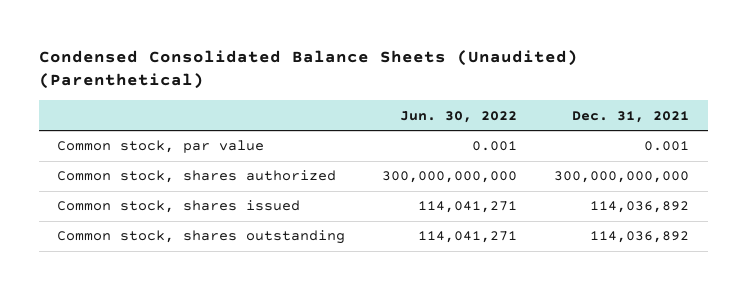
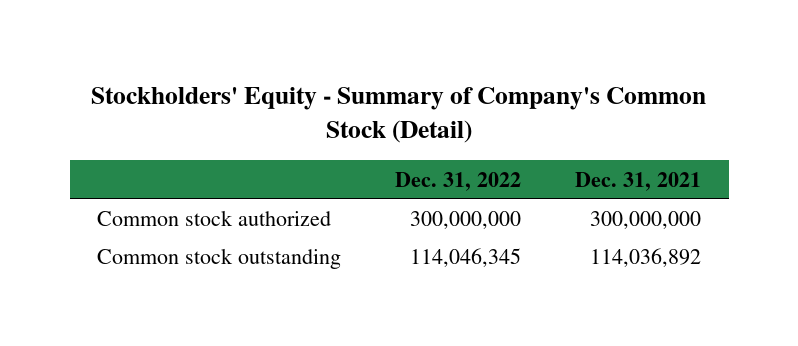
- Condensed Consolidated Balance Sheets (Unaudited) (Parenthetical)
+ Stockholders' Equity - Summary of Company's Common Stock (Detail)
- | Jun. 30, 2022 | Dec. 31, 2021
+ | Dec. 31, 2022 | Dec. 31, 2021
- Common stock, par value | 0.001 | 0.001
- Common stock, shares authorized | 300,000,000,000 | 300,000,000,000
- Common stock, shares issued | 114,041,271 | 114,036,892
- Common stock, shares outstanding | 114,041,271 | 114,036,892
+ Common stock authorized | 300,000,000 | 300,000,000
+ Common stock outstanding | 114,046,345 | 114,036,892

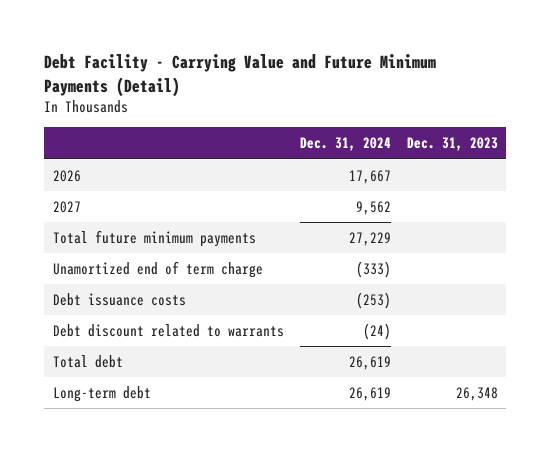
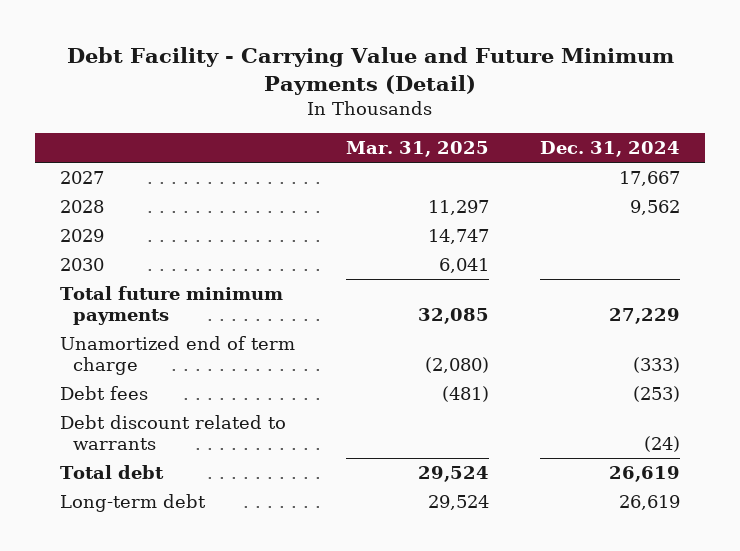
- | Dec. 31, 2024 | Dec. 31, 2023
+ | Mar. 31, 2025 | Dec. 31, 2024
- 2026 | 17,667 |
- 2027 | 9,562 |
+ 2027 | | 17,667
+ 2028 | 11,297 | 9,562
+ 2029 | 14,747 |
+ 2030 | 6,041 |
- Debt issuance costs | (253) |
+ Debt fees | (481) | (253)

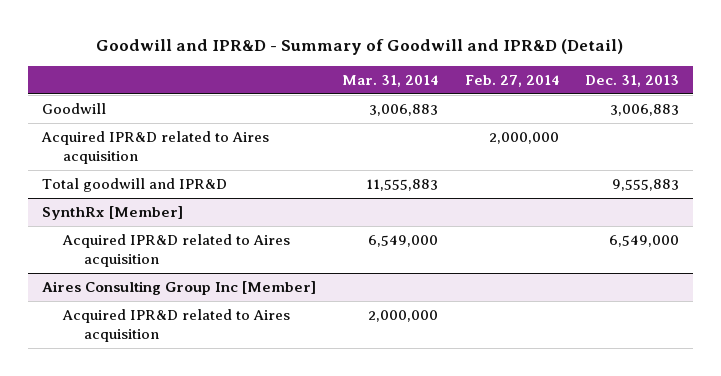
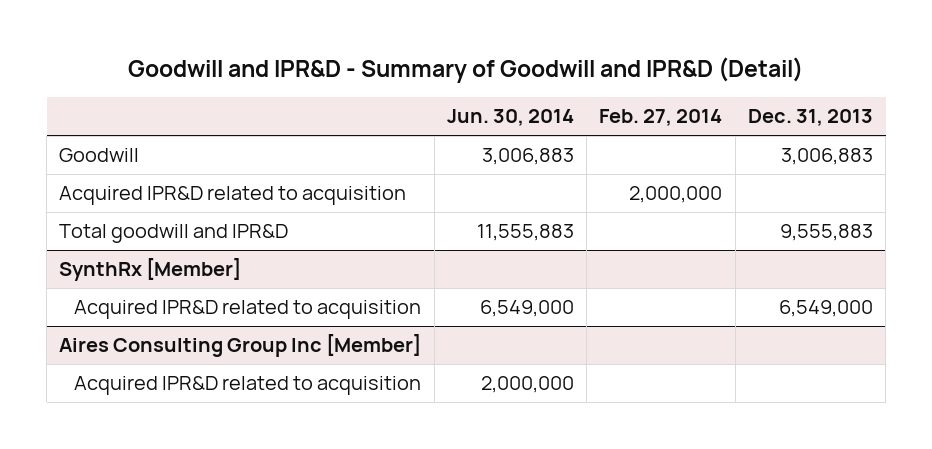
- | Mar. 31, 2014 | Feb. 27, 2014 | Dec. 31, 2013
+ | Jun. 30, 2014 | Feb. 27, 2014 | Dec. 31, 2013
- Acquired IPR&D related to Aires acquisition | | 2,000,000 |
+ Acquired IPR&D related to acquisition | | 2,000,000 |
@ SynthRx [Member]
- Acquired IPR&D related to Aires acquisition | 6,549,000 | | 6,549,000
+ Acquired IPR&D related to acquisition | 6,549,000 | | 6,549,000
@ Aires Consulting Group Inc [Member]
- Acquired IPR&D related to Aires acquisition | 2,000,000 | |
+ Acquired IPR&D related to acquisition | 2,000,000 | |

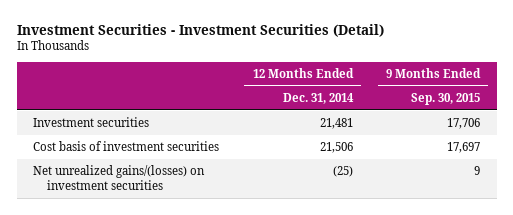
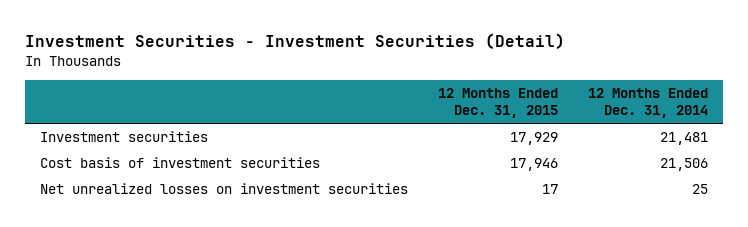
- | 12 Months Ended Dec. 31, 2014 | 9 Months Ended Sep. 30, 2015
+ | 12 Months Ended Dec. 31, 2015 | 12 Months Ended Dec. 31, 2014
- Net unrealized gains/(losses) on investment securities | (25) | 9
+ Net unrealized losses on investment securities | 17 | 25

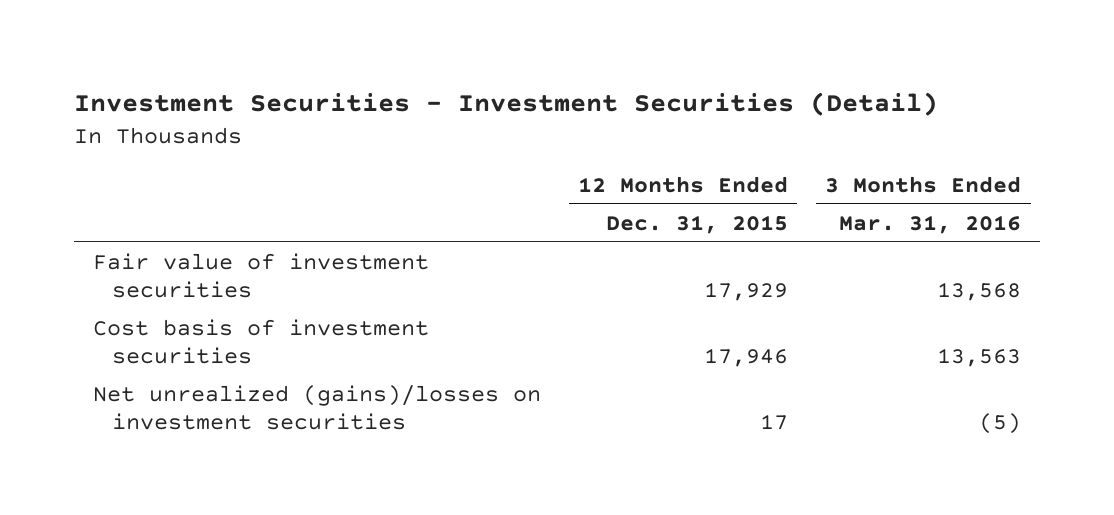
- | 12 Months Ended Dec. 31, 2015 | 12 Months Ended Dec. 31, 2014
+ | 12 Months Ended Dec. 31, 2015 | 3 Months Ended Mar. 31, 2016
- Investment securities | 17,929 | 21,481
+ Fair value of investment securities | 17,929 | 13,568
- Net unrealized losses on investment securities | 17 | 25
+ Net unrealized (gains)/losses on investment securities | 17 | (5)

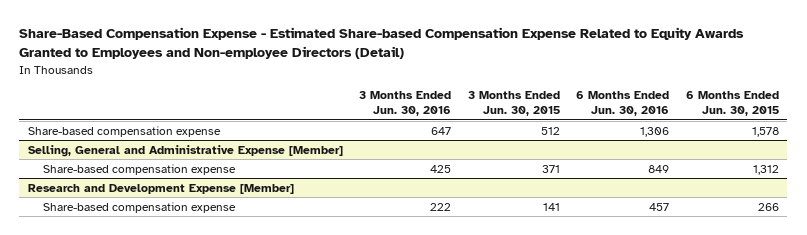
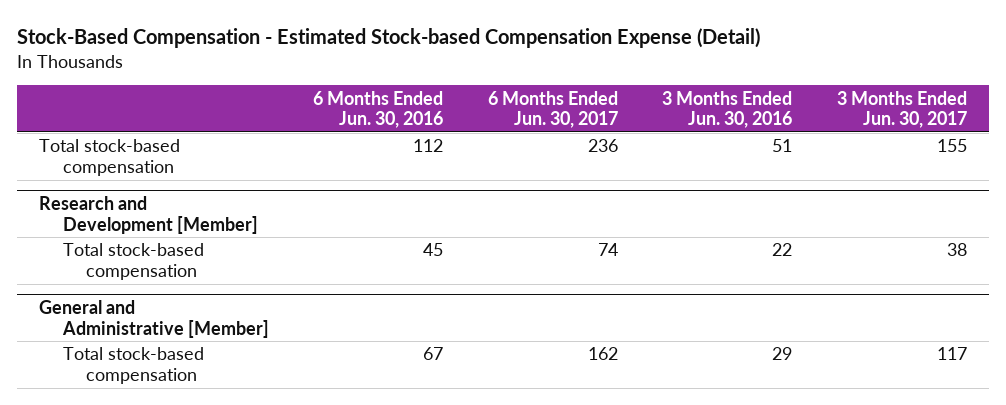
- Share-Based Compensation Expense - Estimated Share-based Compensation Expense Related to Equity Awards Granted to Employees and Non-employee Directors (Detail)
+ Stock-Based Compensation - Estimated Stock-based Compensation Expense (Detail)
- | 3 Months Ended Jun. 30, 2016 | 3 Months Ended Jun. 30, 2015 | 6 Months Ended Jun. 30, 2016 | 6 Months Ended Jun. 30, 2015
+ | 6 Months Ended Jun. 30, 2016 | 6 Months Ended Jun. 30, 2017 | 3 Months Ended Jun. 30, 2016 | 3 Months Ended Jun. 30, 2017
- Share-based compensation expense | 647 | 512 | 1,306 | 1,578
- Selling, General and Administrative Expense [Member]
- Share-based compensation expense | 425 | 371 | 849 | 1,312
- Research and Development Expense [Member]
- Share-based compensation expense | 222 | 141 | 457 | 266
+ Total stock-based compensation | 112 | 236 | 51 | 155
+ Research and Development [Member]
+ Total stock-based compensation | 45 | 74 | 22 | 38
+ General and Administrative [Member]
+ Total stock-based compensation | 67 | 162 | 29 | 117

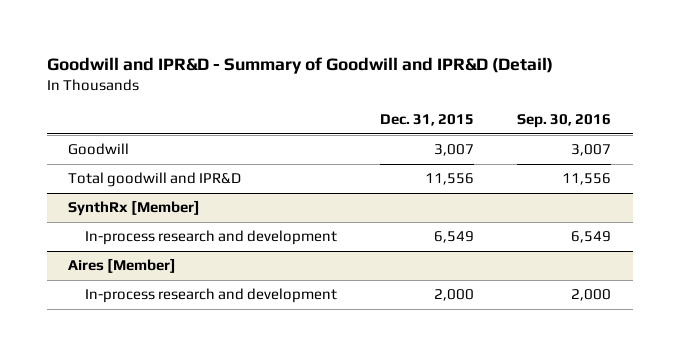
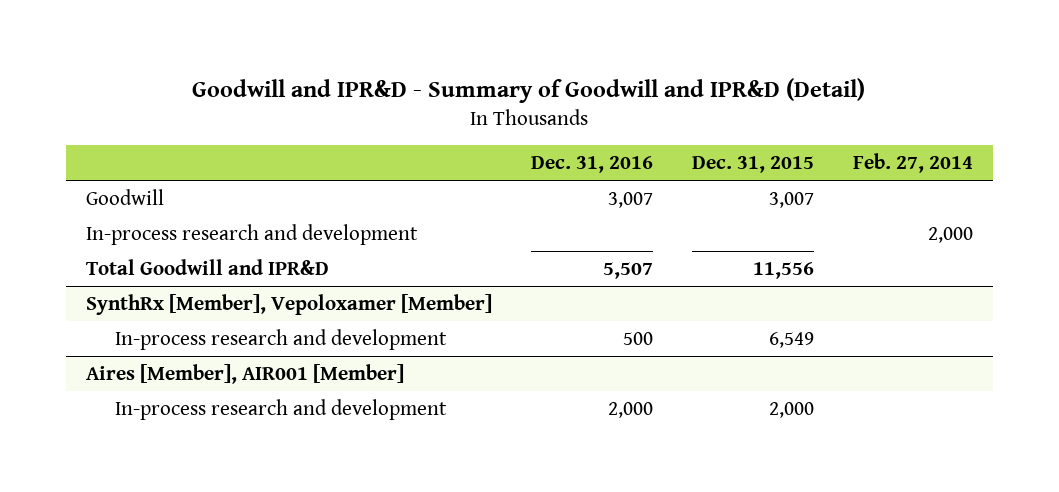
- | Dec. 31, 2015 | Sep. 30, 2016
+ | Dec. 31, 2016 | Dec. 31, 2015 | Feb. 27, 2014
- Total goodwill and IPR&D | 11,556 | 11,556
- SynthRx [Member]
+ In-process research and development | | | 2,000
+ Total Goodwill and IPR&D | 5,507 | 11,556 |
+ SynthRx [Member], Vepoloxamer [Member]
- Aires [Member]
+ Aires [Member], AIR001 [Member]

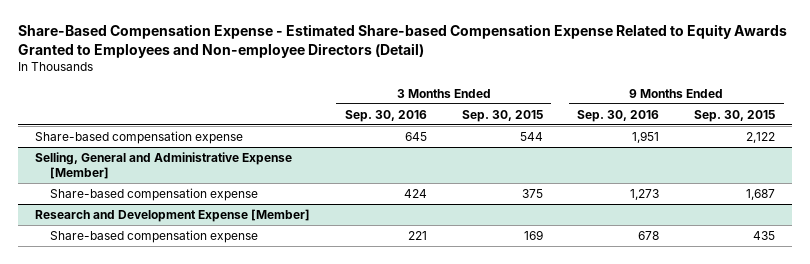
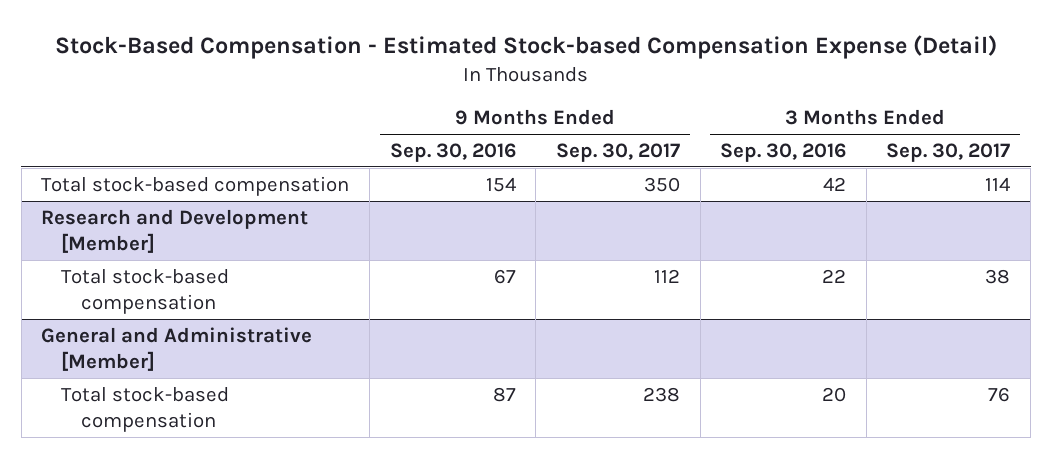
- Share-Based Compensation Expense - Estimated Share-based Compensation Expense Related to Equity Awards Granted to Employees and Non-employee Directors (Detail)
+ Stock-Based Compensation - Estimated Stock-based Compensation Expense (Detail)
- | 3 Months Ended Sep. 30, 2016 | 3 Months Ended Sep. 30, 2015 | 9 Months Ended Sep. 30, 2016 | 9 Months Ended Sep. 30, 2015
+ | 9 Months Ended Sep. 30, 2016 | 9 Months Ended Sep. 30, 2017 | 3 Months Ended Sep. 30, 2016 | 3 Months Ended Sep. 30, 2017
- Share-based compensation expense | 645 | 544 | 1,951 | 2,122
- Selling, General and Administrative Expense [Member]
- Share-based compensation expense | 424 | 375 | 1,273 | 1,687
- Research and Development Expense [Member]
- Share-based compensation expense | 221 | 169 | 678 | 435
+ Total stock-based compensation | 154 | 350 | 42 | 114
+ Research and Development [Member]
+ Total stock-based compensation | 67 | 112 | 22 | 38
+ General and Administrative [Member]
+ Total stock-based compensation | 87 | 238 | 20 | 76

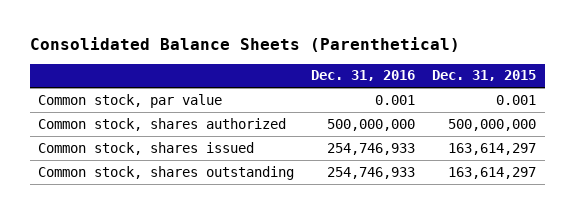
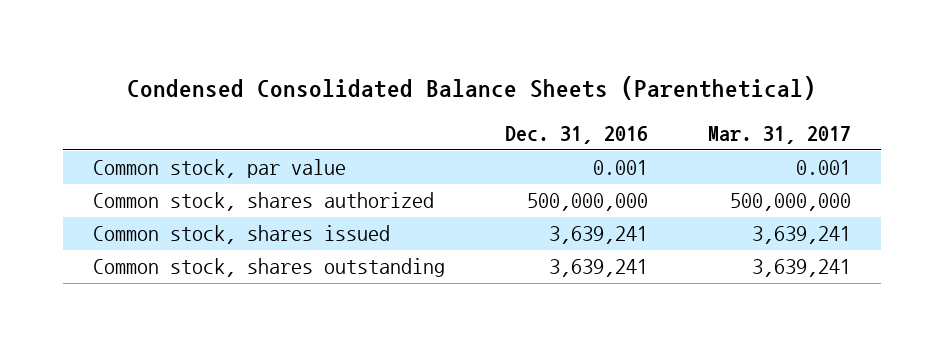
- Consolidated Balance Sheets (Parenthetical)
+ Condensed Consolidated Balance Sheets (Parenthetical)
- | Dec. 31, 2016 | Dec. 31, 2015
+ | Dec. 31, 2016 | Mar. 31, 2017
- Common stock, shares issued | 254,746,933 | 163,614,297
- Common stock, shares outstanding | 254,746,933 | 163,614,297
+ Common stock, shares issued | 3,639,241 | 3,639,241
+ Common stock, shares outstanding | 3,639,241 | 3,639,241

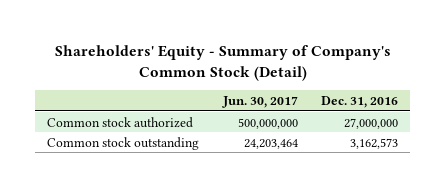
- Condensed Consolidated Balance Sheets (Parenthetical)
+ Shareholders' Equity - Summary of Company's Common Stock (Detail)
- | Dec. 31, 2016 | Mar. 31, 2017
+ | Jun. 30, 2017 | Dec. 31, 2016
- Common stock, par value | 0.001 | 0.001
- Common stock, shares authorized | 500,000,000 | 500,000,000
- Common stock, shares issued | 3,639,241 | 3,639,241
- Common stock, shares outstanding | 3,639,241 | 3,639,241
+ Common stock authorized | 500,000,000 | 27,000,000
+ Common stock outstanding | 24,203,464 | 3,162,573

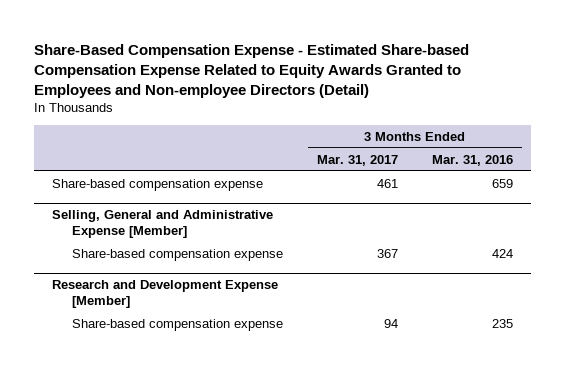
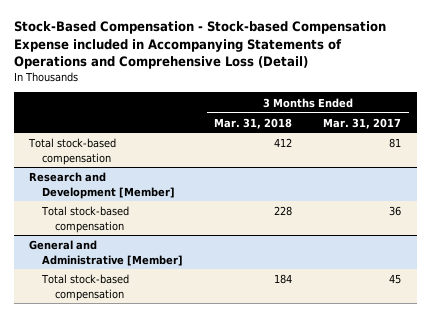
- Share-Based Compensation Expense - Estimated Share-based Compensation Expense Related to Equity Awards Granted to Employees and Non-employee Directors (Detail)
+ Stock-Based Compensation - Stock-based Compensation Expense included in Accompanying Statements of Operations and Comprehensive Loss (Detail)
- | 3 Months Ended Mar. 31, 2017 | 3 Months Ended Mar. 31, 2016
+ | 3 Months Ended Mar. 31, 2018 | 3 Months Ended Mar. 31, 2017
- Share-based compensation expense | 461 | 659
- Selling, General and Administrative Expense [Member]
- Share-based compensation expense | 367 | 424
- Research and Development Expense [Member]
- Share-based compensation expense | 94 | 235
+ Total stock-based compensation | 412 | 81
+ Research and Development [Member]
+ Total stock-based compensation | 228 | 36
+ General and Administrative [Member]
+ Total stock-based compensation | 184 | 45

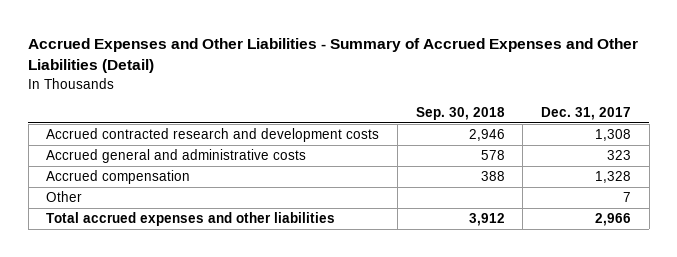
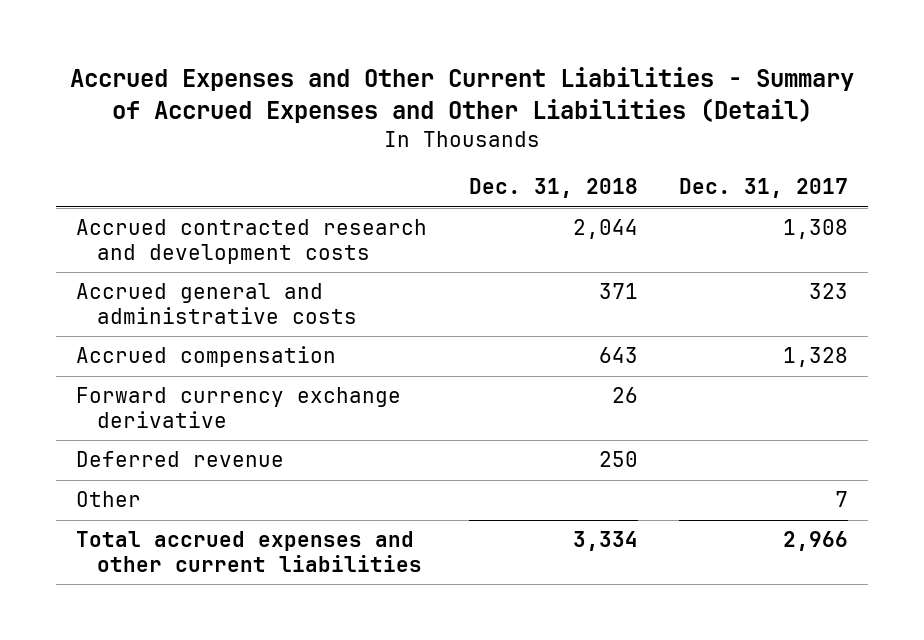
- Accrued Expenses and Other Liabilities - Summary of Accrued Expenses and Other Liabilities (Detail)
+ Accrued Expenses and Other Current Liabilities - Summary of Accrued Expenses and Other Liabilities (Detail)
- | Sep. 30, 2018 | Dec. 31, 2017
+ | Dec. 31, 2018 | Dec. 31, 2017
+ Forward currency exchange derivative | 26 |
+ Deferred revenue | 250 |
- Total accrued expenses and other liabilities | 3,912 | 2,966
+ Total accrued expenses and other current liabilities | 3,334 | 2,966

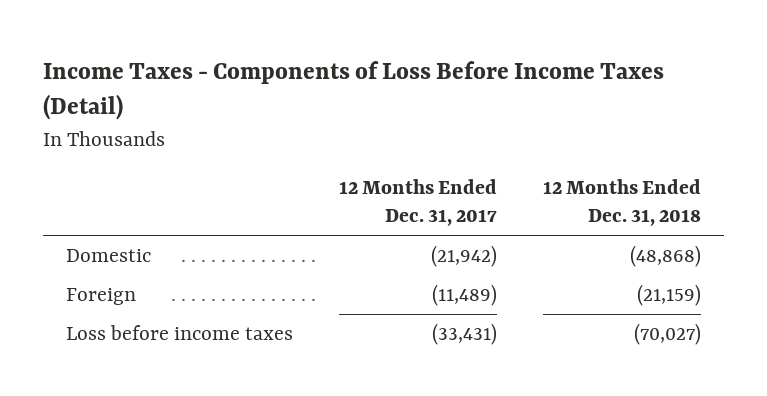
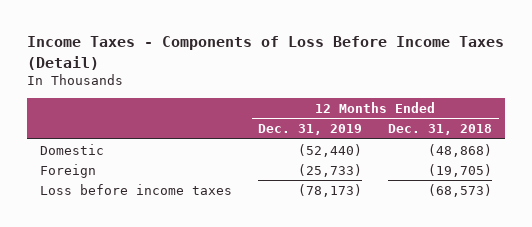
- | 12 Months Ended Dec. 31, 2017 | 12 Months Ended Dec. 31, 2018
+ | 12 Months Ended Dec. 31, 2019 | 12 Months Ended Dec. 31, 2018
- Foreign | (11,489) | (21,159)
- Loss before income taxes | (33,431) | (70,027)
+ Foreign | (25,733) | (19,705)
+ Loss before income taxes | (78,173) | (68,573)

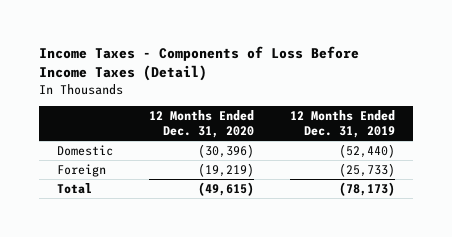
- | 12 Months Ended Dec. 31, 2019 | 12 Months Ended Dec. 31, 2018
+ | 12 Months Ended Dec. 31, 2020 | 12 Months Ended Dec. 31, 2019
- Loss before income taxes | (78,173) | (68,573)
+ Total | (49,615) | (78,173)

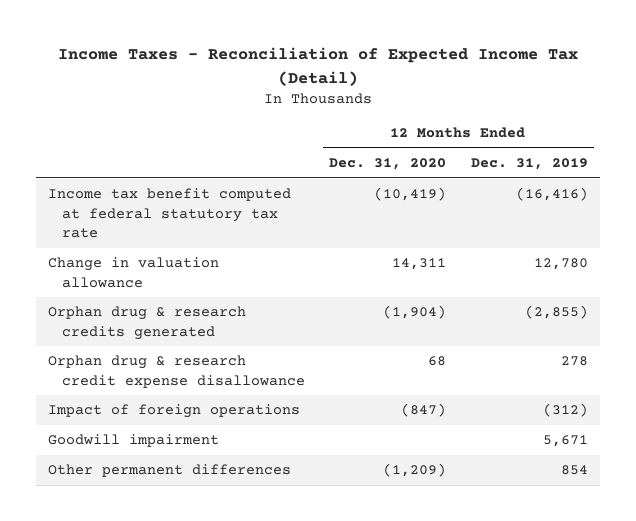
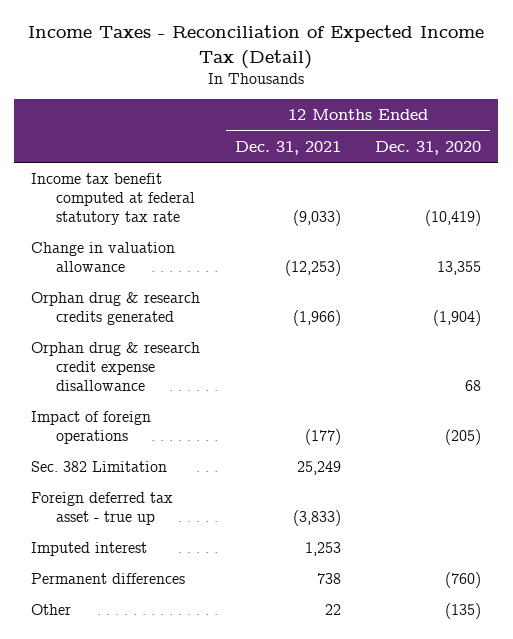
- | 12 Months Ended Dec. 31, 2020 | 12 Months Ended Dec. 31, 2019
+ | 12 Months Ended Dec. 31, 2021 | 12 Months Ended Dec. 31, 2020
- Change in valuation allowance | 14,311 | 12,780
+ Change in valuation allowance | (12,253) | 13,355
- Impact of foreign operations | (847) | (312)
- Goodwill impairment | | 5,671
- Other permanent differences | (1,209) | 854
+ Impact of foreign operations | (177) | (205)
+ Sec. 382 Limitation | 25,249 |
+ Foreign deferred tax asset - true up | (3,833) |
+ Imputed interest | 1,253 |
+ Permanent differences | 738 | (760)
+ Other | 22 | (135)

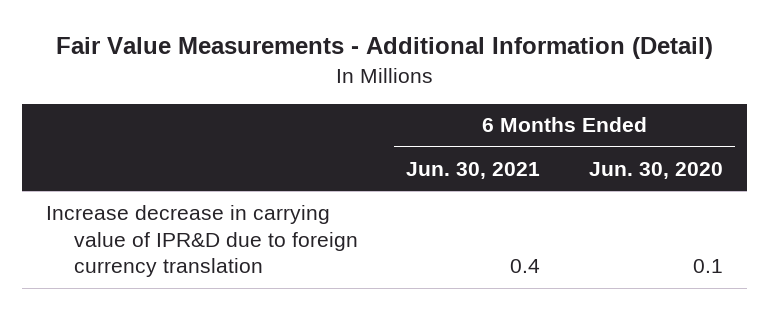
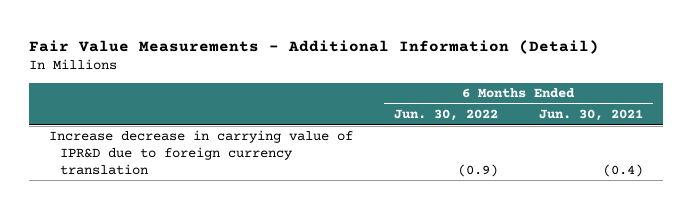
- | 6 Months Ended Jun. 30, 2021 | 6 Months Ended Jun. 30, 2020
+ | 6 Months Ended Jun. 30, 2022 | 6 Months Ended Jun. 30, 2021
- Increase decrease in carrying value of IPR&D due to foreign currency translation | 0.4 | 0.1
+ Increase decrease in carrying value of IPR&D due to foreign currency translation | (0.9) | (0.4)

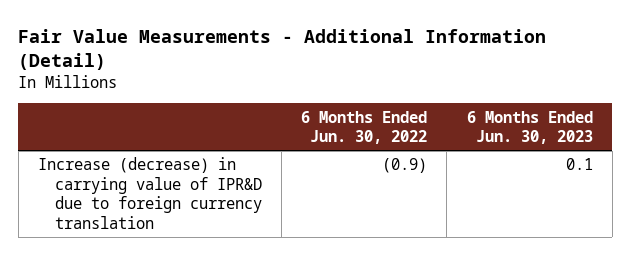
- | 6 Months Ended Jun. 30, 2022 | 6 Months Ended Jun. 30, 2021
+ | 6 Months Ended Jun. 30, 2022 | 6 Months Ended Jun. 30, 2023
- Increase decrease in carrying value of IPR&D due to foreign currency translation | (0.9) | (0.4)
+ Increase (decrease) in carrying value of IPR&D due to foreign currency translation | (0.9) | 0.1

